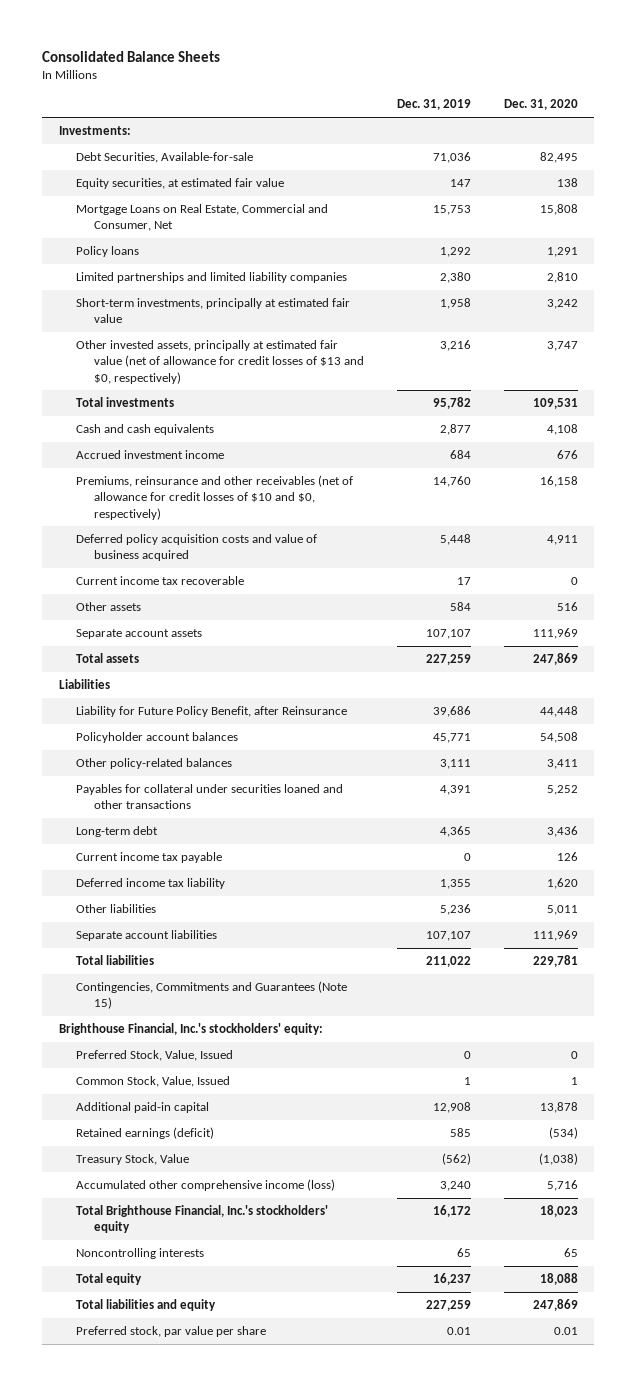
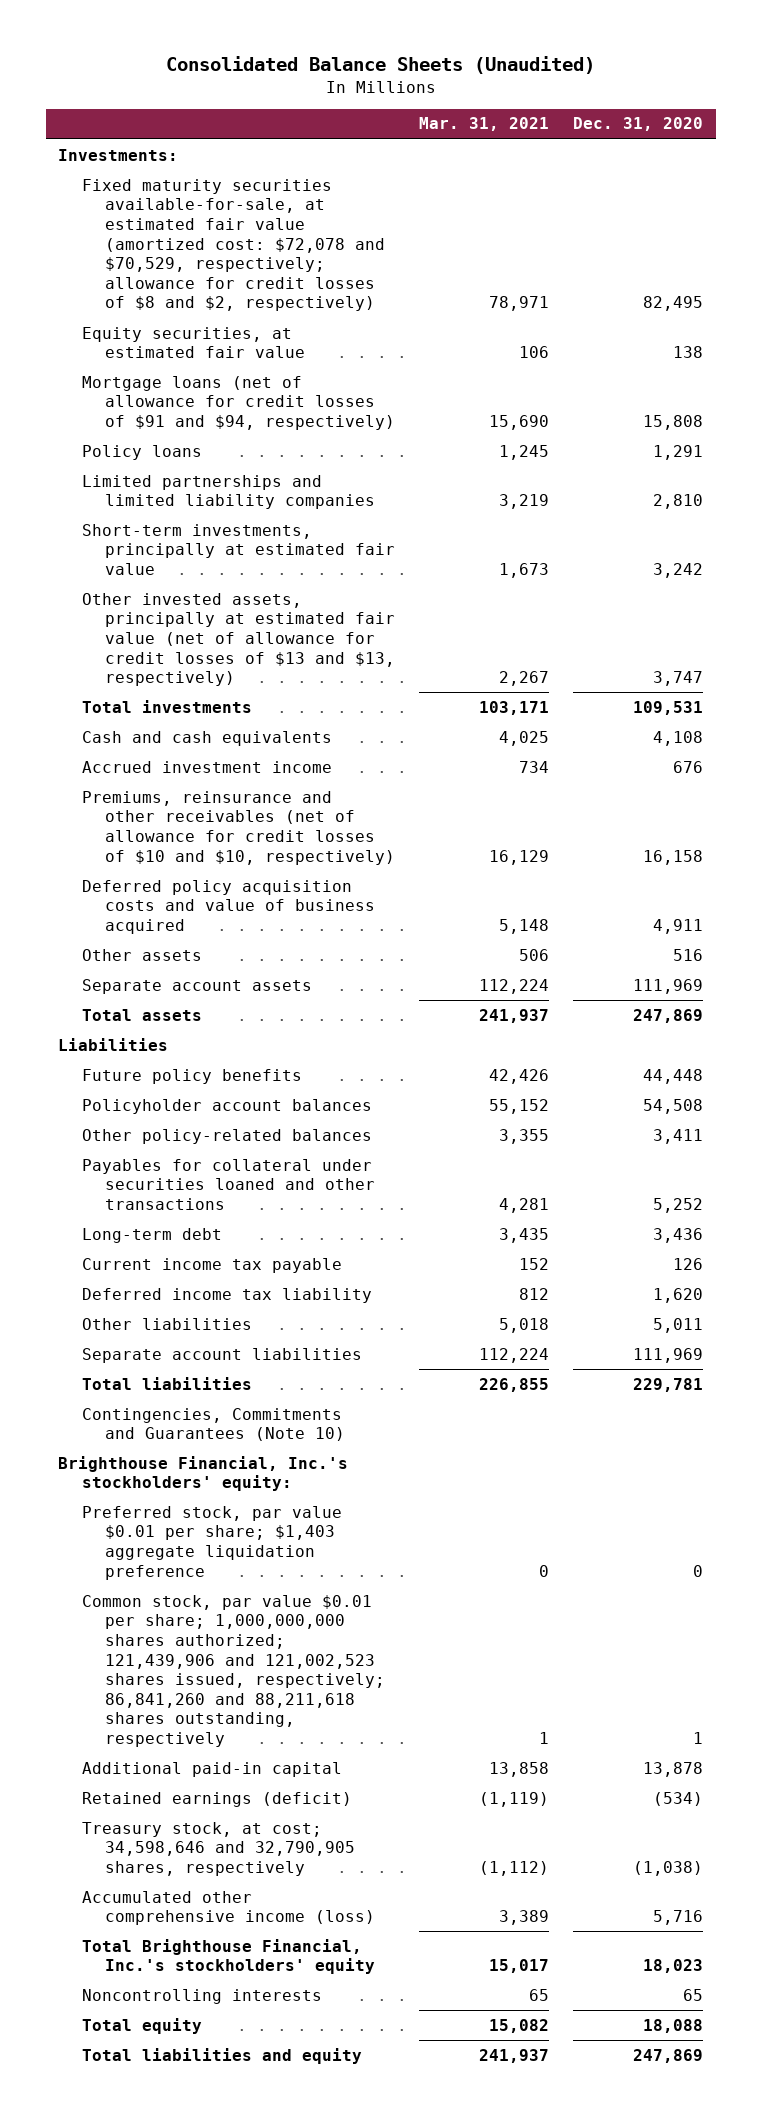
- Consolidated Balance Sheets
+ Consolidated Balance Sheets (Unaudited)
- | Dec. 31, 2019 | Dec. 31, 2020
+ | Mar. 31, 2021 | Dec. 31, 2020
- Debt Securities, Available-for-sale | 71,036 | 82,495
+ Fixed maturity securities available-for-sale, at estimated fair value (amortized cost: $72,078 and $70,529, respectively; allowance for credit losses of $8 and $2, respectively) | 78,971 | 82,495
- Mortgage Loans on Real Estate, Commercial and Consumer, Net | 15,753 | 15,808
+ Mortgage loans (net of allowance for credit losses of $91 and $94, respectively) | 15,690 | 15,808
- Other invested assets, principally at estimated fair value (net of allowance for credit losses of $13 and $0, respectively) | 3,216 | 3,747
+ Other invested assets, principally at estimated fair value (net of allowance for credit losses of $13 and $13, respectively) | 2,267 | 3,747
- Premiums, reinsurance and other receivables (net of allowance for credit losses of $10 and $0, respectively) | 14,760 | 16,158
+ Premiums, reinsurance and other receivables (net of allowance for credit losses of $10 and $10, respectively) | 16,129 | 16,158
- Current income tax recoverable | 17 | 0
- Liability for Future Policy Benefit, after Reinsurance | 39,686 | 44,448
+ Future policy benefits | 42,426 | 44,448
- Contingencies, Commitments and Guarantees (Note 15)
+ Contingencies, Commitments and Guarantees (Note 10)
- Preferred Stock, Value, Issued | 0 | 0
- Common Stock, Value, Issued | 1 | 1
+ Preferred stock, par value $0.01 per share; $1,403 aggregate liquidation preference | 0 | 0
+ Common stock, par value $0.01 per share; 1,000,000,000 shares authorized; 121,439,906 and 121,002,523 shares issued, respectively; 86,841,260 and 88,211,618 shares outstanding, respectively | 1 | 1
- Treasury Stock, Value | (562) | (1,038)
+ Treasury stock, at cost; 34,598,646 and 32,790,905 shares, respectively | (1,112) | (1,038)
- Preferred stock, par value per share | 0.01 | 0.01

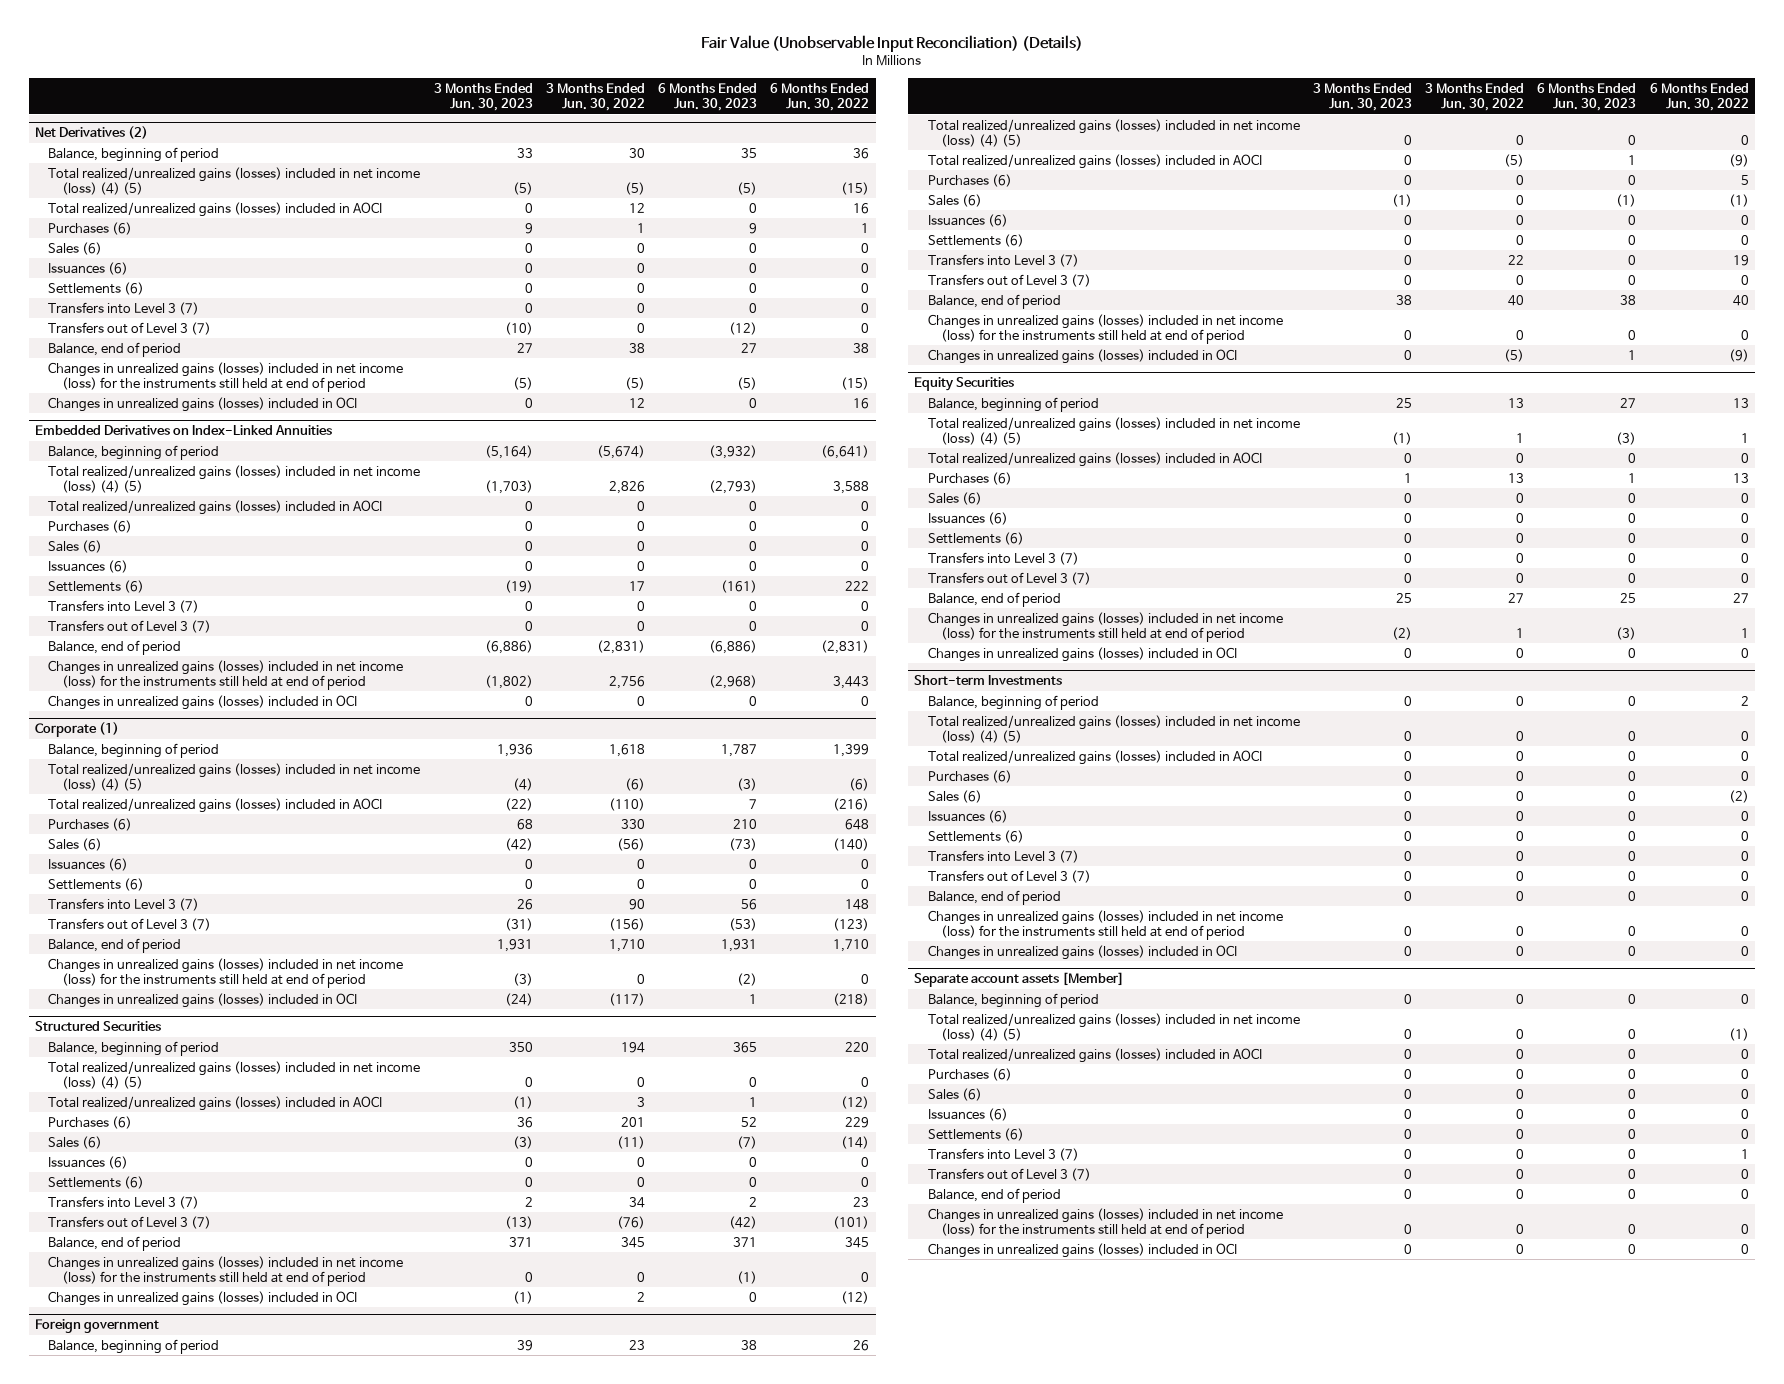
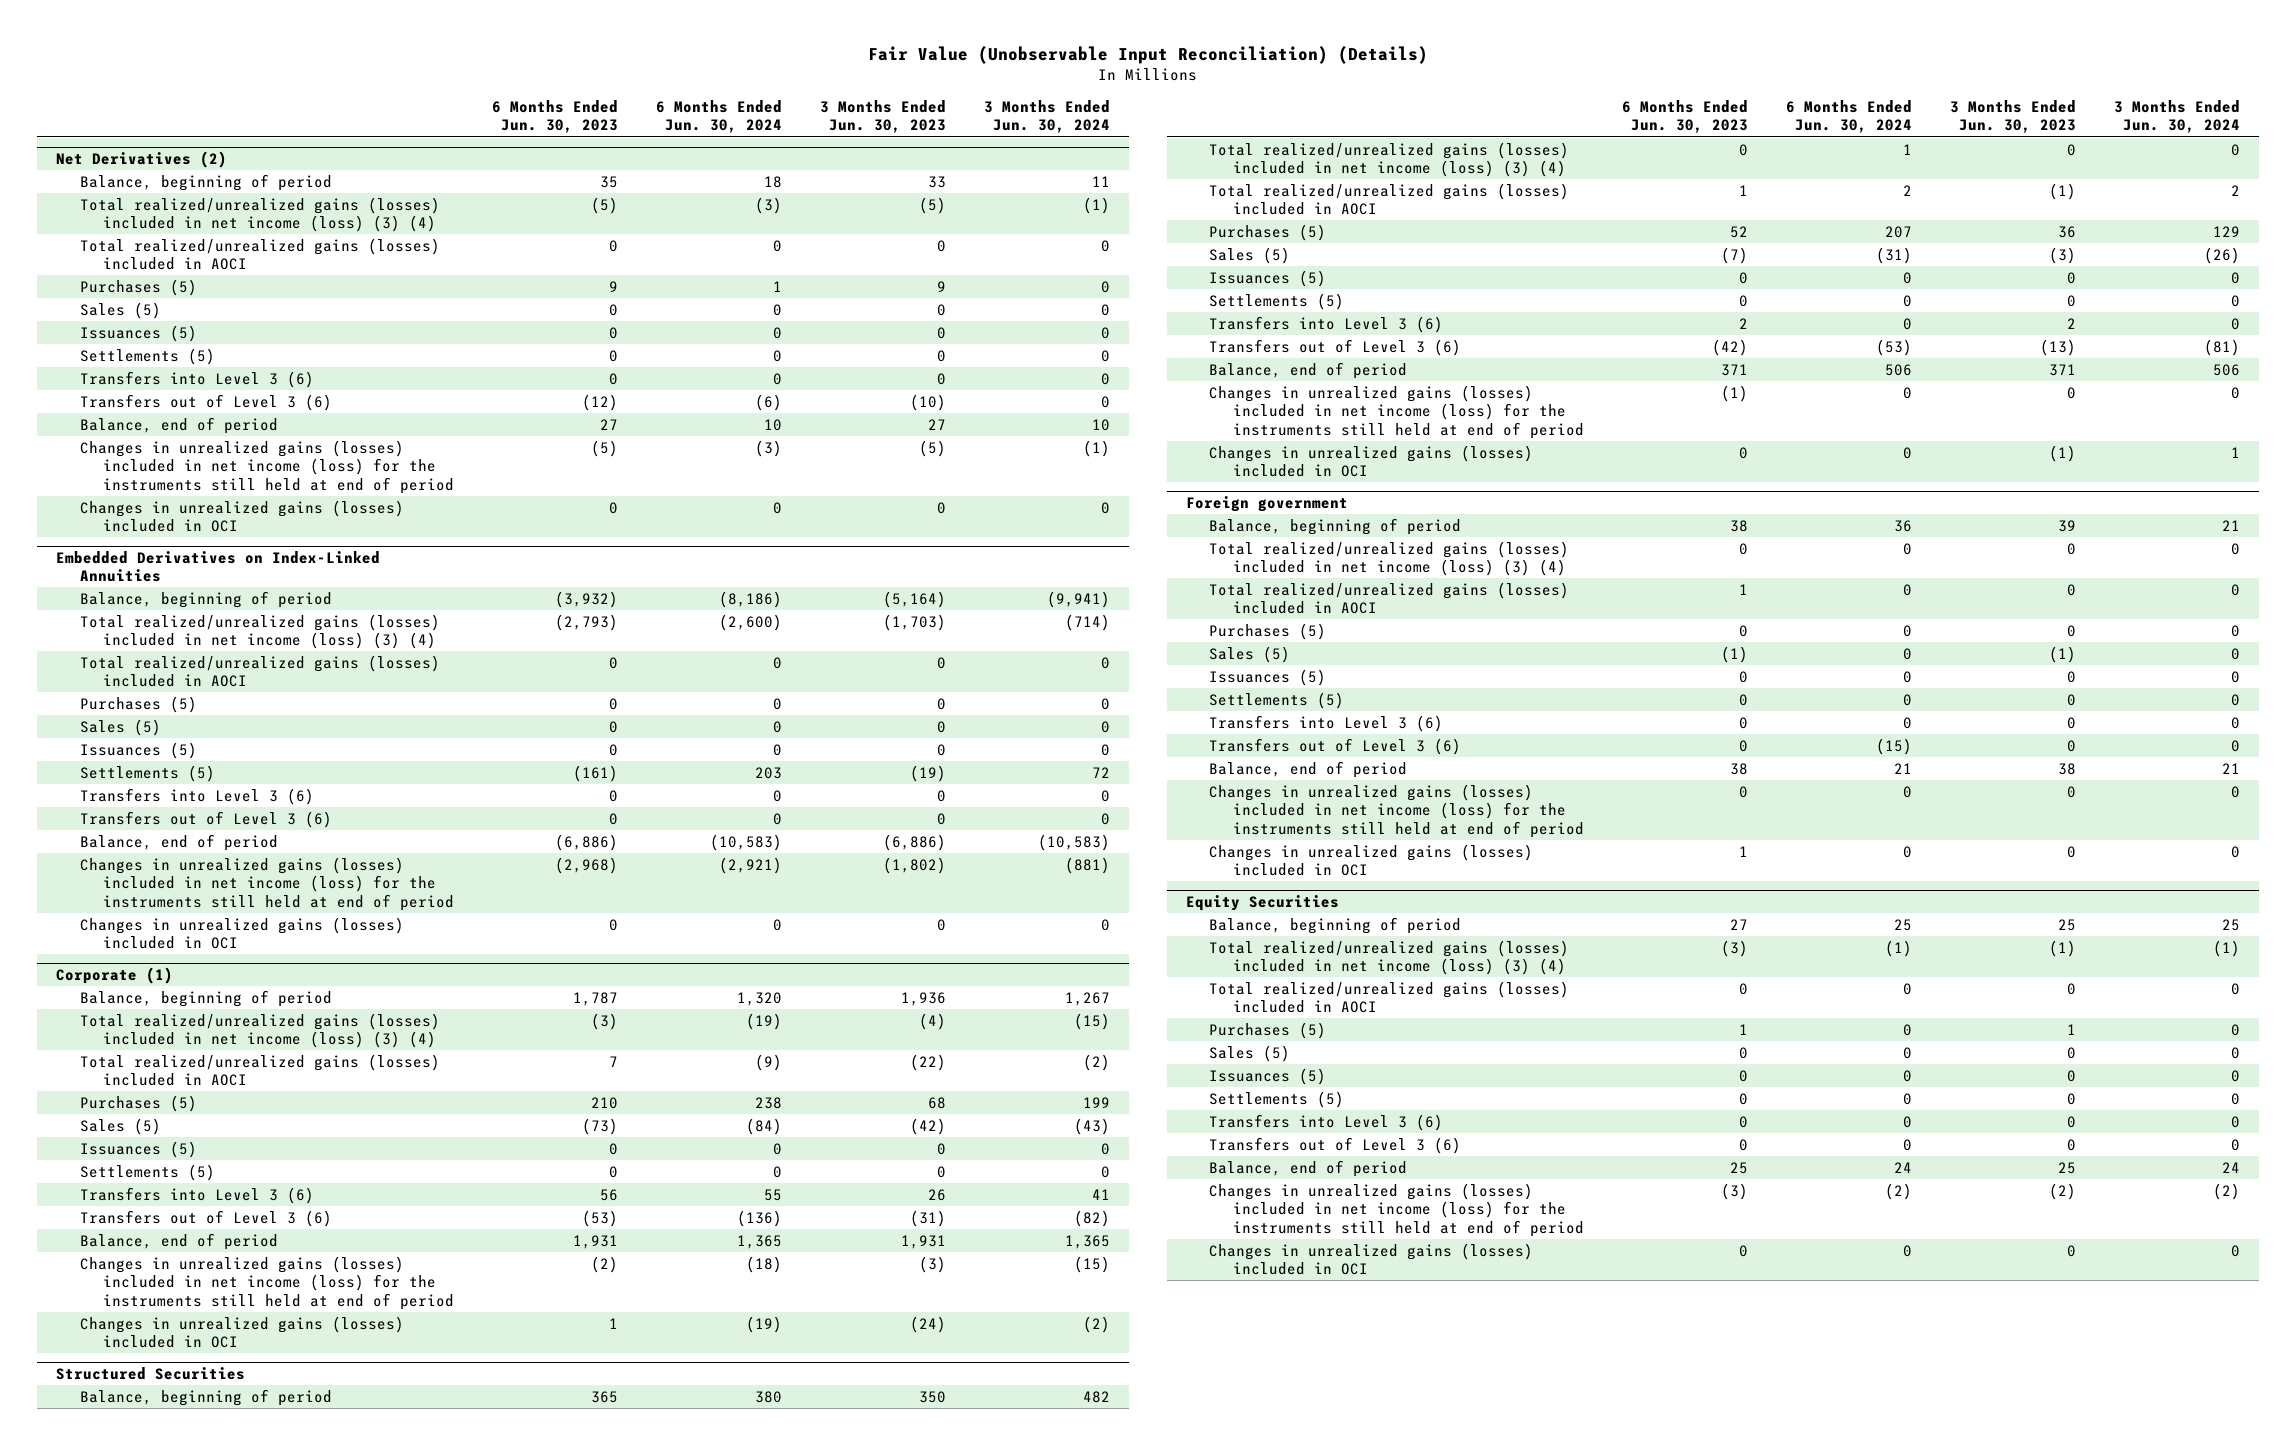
- | 3 Months Ended Jun. 30, 2023 | 3 Months Ended Jun. 30, 2022 | 6 Months Ended Jun. 30, 2023 | 6 Months Ended Jun. 30, 2022
+ | 6 Months Ended Jun. 30, 2023 | 6 Months Ended Jun. 30, 2024 | 3 Months Ended Jun. 30, 2023 | 3 Months Ended Jun. 30, 2024
@ Net Derivatives (2)
- Total realized/unrealized gains (losses) included in net income (loss) (4) (5) | (5) | (5) | (5) | (15)
+ Total realized/unrealized gains (losses) included in net income (loss) (3) (4) | (5) | (3) | (5) | (1)
- Purchases (6) | 9 | 1 | 9 | 1
- Sales (6) | 0 | 0 | 0 | 0
- Issuances (6) | 0 | 0 | 0 | 0
- Settlements (6) | 0 | 0 | 0 | 0
- Transfers into Level 3 (7) | 0 | 0 | 0 | 0
- Transfers out of Level 3 (7) | (10) | 0 | (12) | 0
+ Purchases (5) | 9 | 1 | 9 | 0
+ Sales (5) | 0 | 0 | 0 | 0
+ Issuances (5) | 0 | 0 | 0 | 0
+ Settlements (5) | 0 | 0 | 0 | 0
+ Transfers into Level 3 (6) | 0 | 0 | 0 | 0
+ Transfers out of Level 3 (6) | (12) | (6) | (10) | 0
@ Embedded Derivatives on Index-Linked Annuities
- Total realized/unrealized gains (losses) included in net income (loss) (4) (5) | (1,703) | 2,826 | (2,793) | 3,588
+ Total realized/unrealized gains (losses) included in net income (loss) (3) (4) | (2,793) | (2,600) | (1,703) | (714)
- Purchases (6) | 0 | 0 | 0 | 0
- Sales (6) | 0 | 0 | 0 | 0
- Issuances (6) | 0 | 0 | 0 | 0
- Settlements (6) | (19) | 17 | (161) | 222
- Transfers into Level 3 (7) | 0 | 0 | 0 | 0
- Transfers out of Level 3 (7) | 0 | 0 | 0 | 0
+ Purchases (5) | 0 | 0 | 0 | 0
+ Sales (5) | 0 | 0 | 0 | 0
+ Issuances (5) | 0 | 0 | 0 | 0
+ Settlements (5) | (161) | 203 | (19) | 72
+ Transfers into Level 3 (6) | 0 | 0 | 0 | 0
+ Transfers out of Level 3 (6) | 0 | 0 | 0 | 0
@ Corporate (1)
- Total realized/unrealized gains (losses) included in net income (loss) (4) (5) | (4) | (6) | (3) | (6)
+ Total realized/unrealized gains (losses) included in net income (loss) (3) (4) | (3) | (19) | (4) | (15)
- Purchases (6) | 68 | 330 | 210 | 648
- Sales (6) | (42) | (56) | (73) | (140)
- Issuances (6) | 0 | 0 | 0 | 0
- Settlements (6) | 0 | 0 | 0 | 0
- Transfers into Level 3 (7) | 26 | 90 | 56 | 148
- Transfers out of Level 3 (7) | (31) | (156) | (53) | (123)
+ Purchases (5) | 210 | 238 | 68 | 199
+ Sales (5) | (73) | (84) | (42) | (43)
+ Issuances (5) | 0 | 0 | 0 | 0
+ Settlements (5) | 0 | 0 | 0 | 0
+ Transfers into Level 3 (6) | 56 | 55 | 26 | 41
+ Transfers out of Level 3 (6) | (53) | (136) | (31) | (82)
@ Structured Securities
- Total realized/unrealized gains (losses) included in net income (loss) (4) (5) | 0 | 0 | 0 | 0
+ Total realized/unrealized gains (losses) included in net income (loss) (3) (4) | 0 | 1 | 0 | 0
- Purchases (6) | 36 | 201 | 52 | 229
- Sales (6) | (3) | (11) | (7) | (14)
- Issuances (6) | 0 | 0 | 0 | 0
- Settlements (6) | 0 | 0 | 0 | 0
- Transfers into Level 3 (7) | 2 | 34 | 2 | 23
- Transfers out of Level 3 (7) | (13) | (76) | (42) | (101)
+ Purchases (5) | 52 | 207 | 36 | 129
+ Sales (5) | (7) | (31) | (3) | (26)
+ Issuances (5) | 0 | 0 | 0 | 0
+ Settlements (5) | 0 | 0 | 0 | 0
+ Transfers into Level 3 (6) | 2 | 0 | 2 | 0
+ Transfers out of Level 3 (6) | (42) | (53) | (13) | (81)
@ Foreign government
- Total realized/unrealized gains (losses) included in net income (loss) (4) (5) | 0 | 0 | 0 | 0
+ Total realized/unrealized gains (losses) included in net income (loss) (3) (4) | 0 | 0 | 0 | 0
- Purchases (6) | 0 | 0 | 0 | 5
- Sales (6) | (1) | 0 | (1) | (1)
- Issuances (6) | 0 | 0 | 0 | 0
- Settlements (6) | 0 | 0 | 0 | 0
- Transfers into Level 3 (7) | 0 | 22 | 0 | 19
- Transfers out of Level 3 (7) | 0 | 0 | 0 | 0
+ Purchases (5) | 0 | 0 | 0 | 0
+ Sales (5) | (1) | 0 | (1) | 0
+ Issuances (5) | 0 | 0 | 0 | 0
+ Settlements (5) | 0 | 0 | 0 | 0
+ Transfers into Level 3 (6) | 0 | 0 | 0 | 0
+ Transfers out of Level 3 (6) | 0 | (15) | 0 | 0
@ Equity Securities
- Total realized/unrealized gains (losses) included in net income (loss) (4) (5) | (1) | 1 | (3) | 1
+ Total realized/unrealized gains (losses) included in net income (loss) (3) (4) | (3) | (1) | (1) | (1)
- Purchases (6) | 1 | 13 | 1 | 13
- Sales (6) | 0 | 0 | 0 | 0
- Issuances (6) | 0 | 0 | 0 | 0
- Settlements (6) | 0 | 0 | 0 | 0
- Transfers into Level 3 (7) | 0 | 0 | 0 | 0
- Transfers out of Level 3 (7) | 0 | 0 | 0 | 0
+ Purchases (5) | 1 | 0 | 1 | 0
+ Sales (5) | 0 | 0 | 0 | 0
+ Issuances (5) | 0 | 0 | 0 | 0
+ Settlements (5) | 0 | 0 | 0 | 0
+ Transfers into Level 3 (6) | 0 | 0 | 0 | 0
+ Transfers out of Level 3 (6) | 0 | 0 | 0 | 0
- Short-term Investments
- Balance, beginning of period | 0 | 0 | 0 | 2
- Total realized/unrealized gains (losses) included in net income (loss) (4) (5) | 0 | 0 | 0 | 0
- Total realized/unrealized gains (losses) included in AOCI | 0 | 0 | 0 | 0
- Purchases (6) | 0 | 0 | 0 | 0
- Sales (6) | 0 | 0 | 0 | (2)
- Issuances (6) | 0 | 0 | 0 | 0
- Settlements (6) | 0 | 0 | 0 | 0
- Transfers into Level 3 (7) | 0 | 0 | 0 | 0
- Transfers out of Level 3 (7) | 0 | 0 | 0 | 0
- Balance, end of period | 0 | 0 | 0 | 0
- Changes in unrealized gains (losses) included in net income (loss) for the instruments still held at end of period | 0 | 0 | 0 | 0
- Changes in unrealized gains (losses) included in OCI | 0 | 0 | 0 | 0
- Separate account assets [Member]
- Balance, beginning of period | 0 | 0 | 0 | 0
- Total realized/unrealized gains (losses) included in net income (loss) (4) (5) | 0 | 0 | 0 | (1)
- Total realized/unrealized gains (losses) included in AOCI | 0 | 0 | 0 | 0
- Purchases (6) | 0 | 0 | 0 | 0
- Sales (6) | 0 | 0 | 0 | 0
- Issuances (6) | 0 | 0 | 0 | 0
- Settlements (6) | 0 | 0 | 0 | 0
- Transfers into Level 3 (7) | 0 | 0 | 0 | 1
- Transfers out of Level 3 (7) | 0 | 0 | 0 | 0
- Balance, end of period | 0 | 0 | 0 | 0
- Changes in unrealized gains (losses) included in net income (loss) for the instruments still held at end of period | 0 | 0 | 0 | 0
- Changes in unrealized gains (losses) included in OCI | 0 | 0 | 0 | 0

